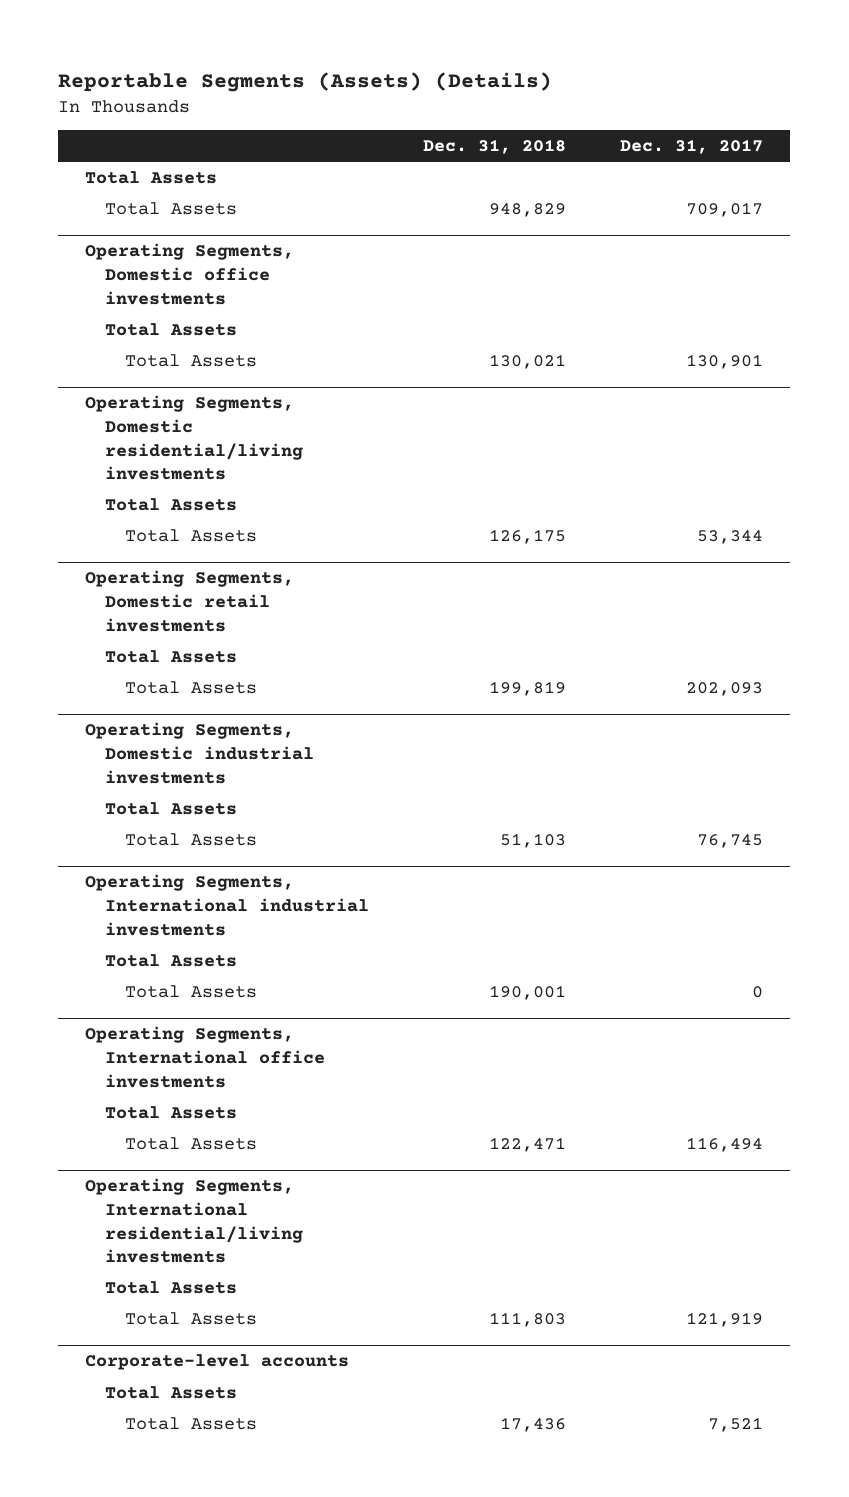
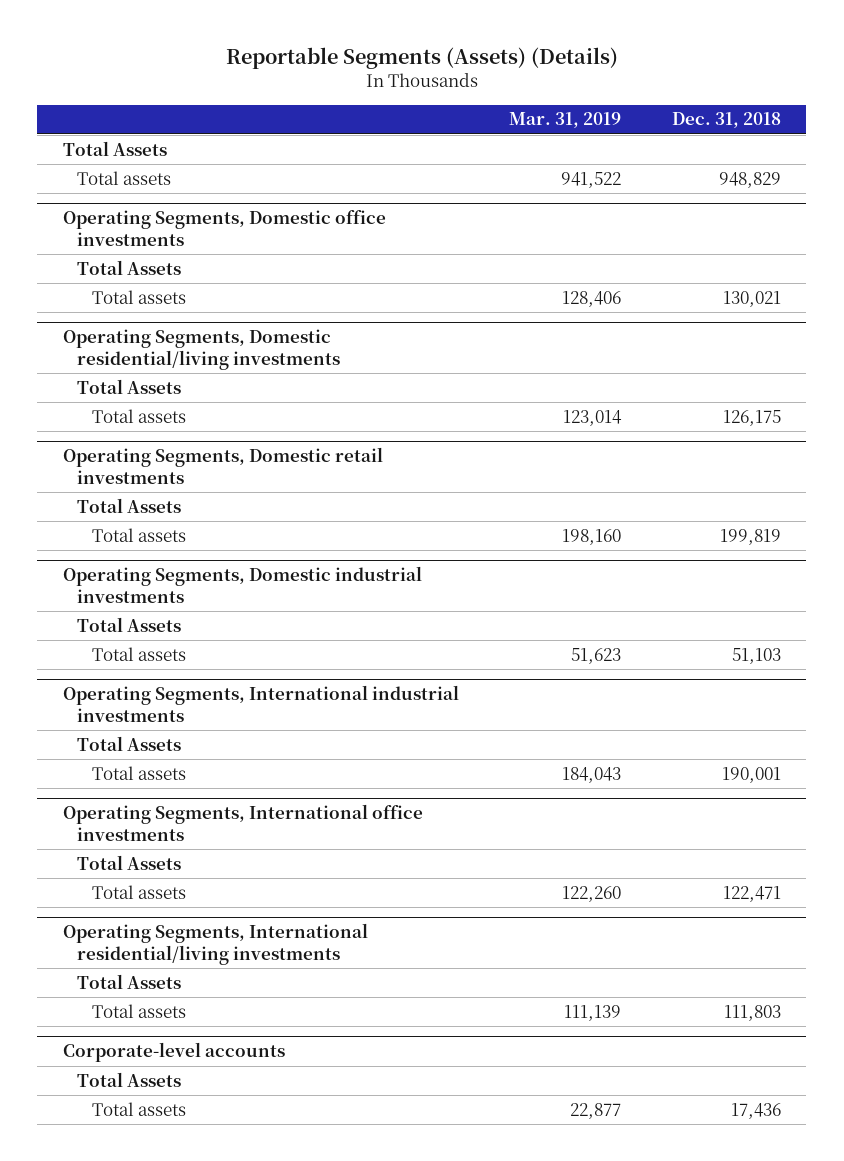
- | Dec. 31, 2018 | Dec. 31, 2017
+ | Mar. 31, 2019 | Dec. 31, 2018
- Total Assets | 948,829 | 709,017
+ Total assets | 941,522 | 948,829
@ Operating Segments, Domestic office investments
- Total Assets | 130,021 | 130,901
+ Total assets | 128,406 | 130,021
@ Operating Segments, Domestic residential/living investments
- Total Assets | 126,175 | 53,344
+ Total assets | 123,014 | 126,175
@ Operating Segments, Domestic retail investments
- Total Assets | 199,819 | 202,093
+ Total assets | 198,160 | 199,819
@ Operating Segments, Domestic industrial investments
- Total Assets | 51,103 | 76,745
+ Total assets | 51,623 | 51,103
@ Operating Segments, International industrial investments
- Total Assets | 190,001 | 0
+ Total assets | 184,043 | 190,001
@ Operating Segments, International office investments
- Total Assets | 122,471 | 116,494
+ Total assets | 122,260 | 122,471
@ Operating Segments, International residential/living investments
- Total Assets | 111,803 | 121,919
+ Total assets | 111,139 | 111,803
@ Corporate-level accounts
- Total Assets | 17,436 | 7,521
+ Total assets | 22,877 | 17,436

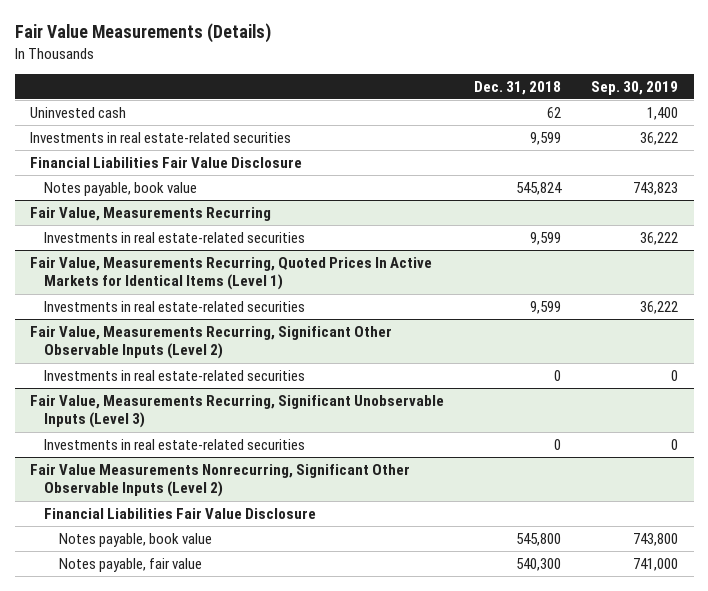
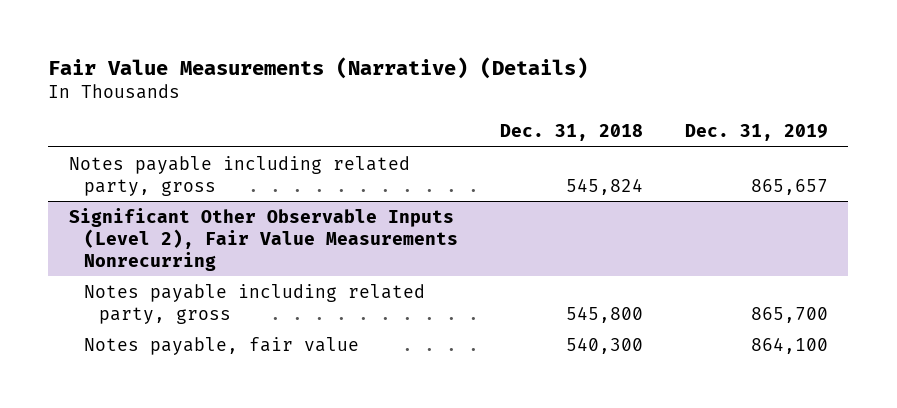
- Fair Value Measurements (Details)
+ Fair Value Measurements (Narrative) (Details)
- | Dec. 31, 2018 | Sep. 30, 2019
+ | Dec. 31, 2018 | Dec. 31, 2019
- Uninvested cash | 62 | 1,400
- Investments in real estate-related securities | 9,599 | 36,222
- Financial Liabilities Fair Value Disclosure
- Notes payable, book value | 545,824 | 743,823
- Fair Value, Measurements Recurring
- Investments in real estate-related securities | 9,599 | 36,222
- Fair Value, Measurements Recurring, Quoted Prices In Active Markets for Identical Items (Level 1)
- Investments in real estate-related securities | 9,599 | 36,222
- Fair Value, Measurements Recurring, Significant Other Observable Inputs (Level 2)
- Investments in real estate-related securities | 0 | 0
- Fair Value, Measurements Recurring, Significant Unobservable Inputs (Level 3)
- Investments in real estate-related securities | 0 | 0
- Fair Value Measurements Nonrecurring, Significant Other Observable Inputs (Level 2)
- Financial Liabilities Fair Value Disclosure
- Notes payable, book value | 545,800 | 743,800
+ Notes payable including related party, gross | 545,824 | 865,657
+ Significant Other Observable Inputs (Level 2), Fair Value Measurements Nonrecurring
+ Notes payable including related party, gross | 545,800 | 865,700

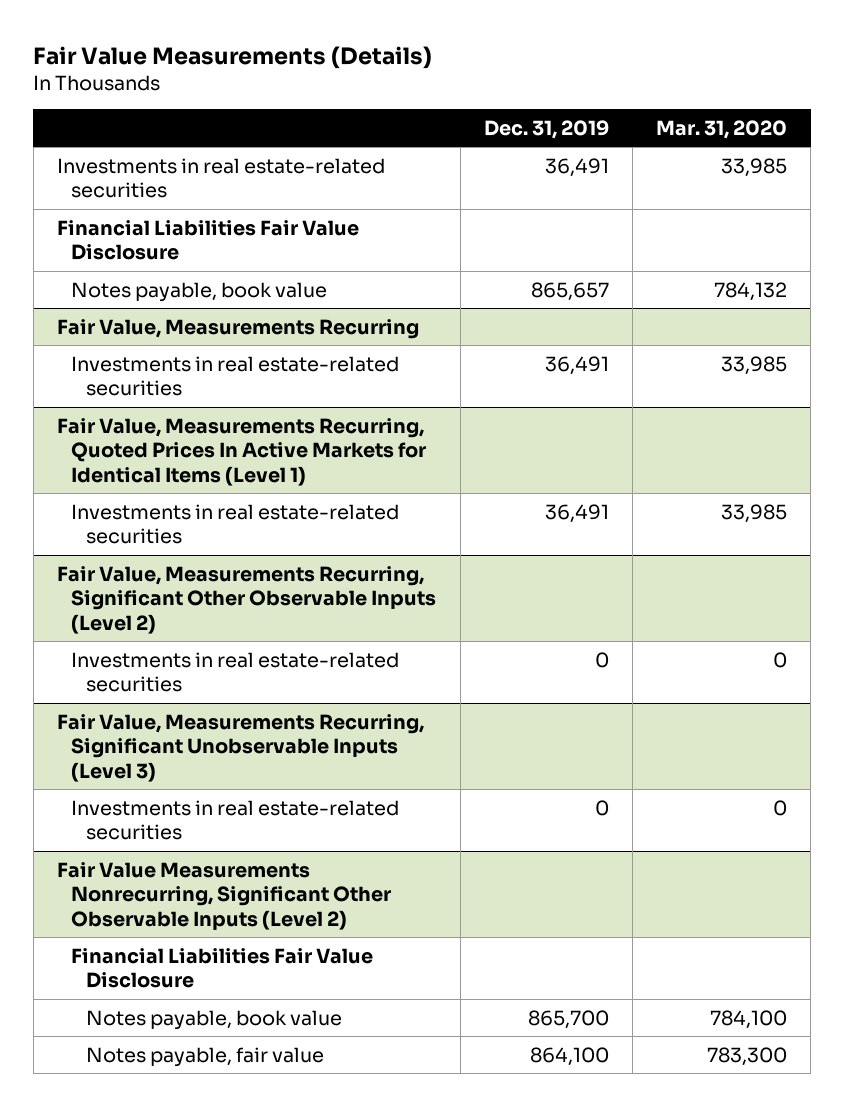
- Fair Value Measurements (Narrative) (Details)
+ Fair Value Measurements (Details)
- | Dec. 31, 2018 | Dec. 31, 2019
+ | Dec. 31, 2019 | Mar. 31, 2020
- Notes payable including related party, gross | 545,824 | 865,657
- Significant Other Observable Inputs (Level 2), Fair Value Measurements Nonrecurring
- Notes payable including related party, gross | 545,800 | 865,700
+ Investments in real estate-related securities | 36,491 | 33,985
+ Financial Liabilities Fair Value Disclosure
+ Notes payable, book value | 865,657 | 784,132
+ Fair Value, Measurements Recurring
+ Investments in real estate-related securities | 36,491 | 33,985
+ Fair Value, Measurements Recurring, Quoted Prices In Active Markets for Identical Items (Level 1)
+ Investments in real estate-related securities | 36,491 | 33,985
+ Fair Value, Measurements Recurring, Significant Other Observable Inputs (Level 2)
+ Investments in real estate-related securities | 0 | 0
+ Fair Value, Measurements Recurring, Significant Unobservable Inputs (Level 3)
+ Investments in real estate-related securities | 0 | 0
+ Fair Value Measurements Nonrecurring, Significant Other Observable Inputs (Level 2)
+ Financial Liabilities Fair Value Disclosure
+ Notes payable, book value | 865,700 | 784,100

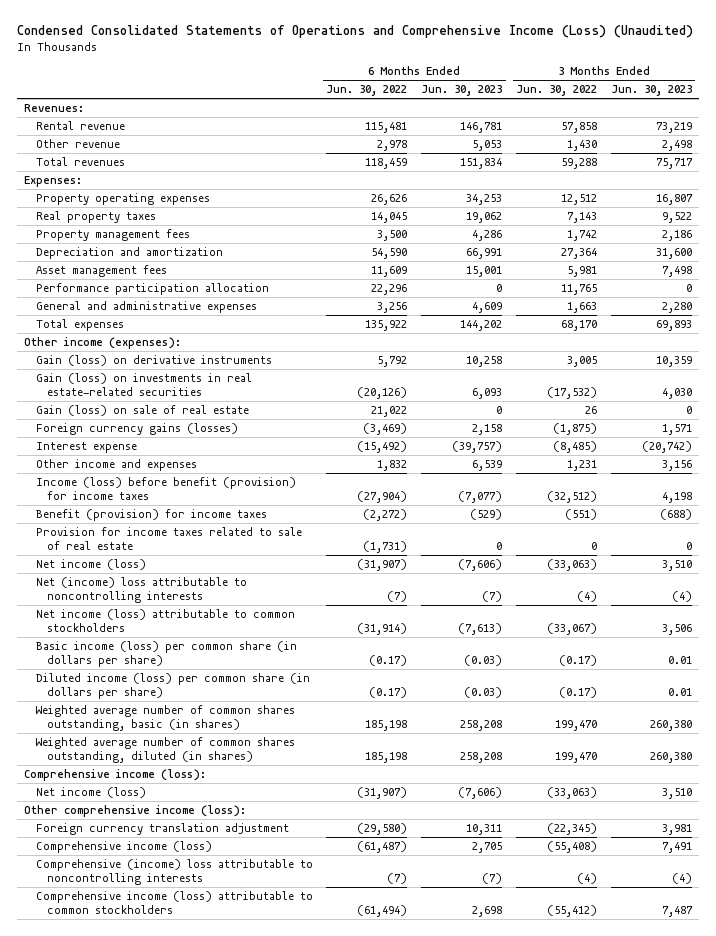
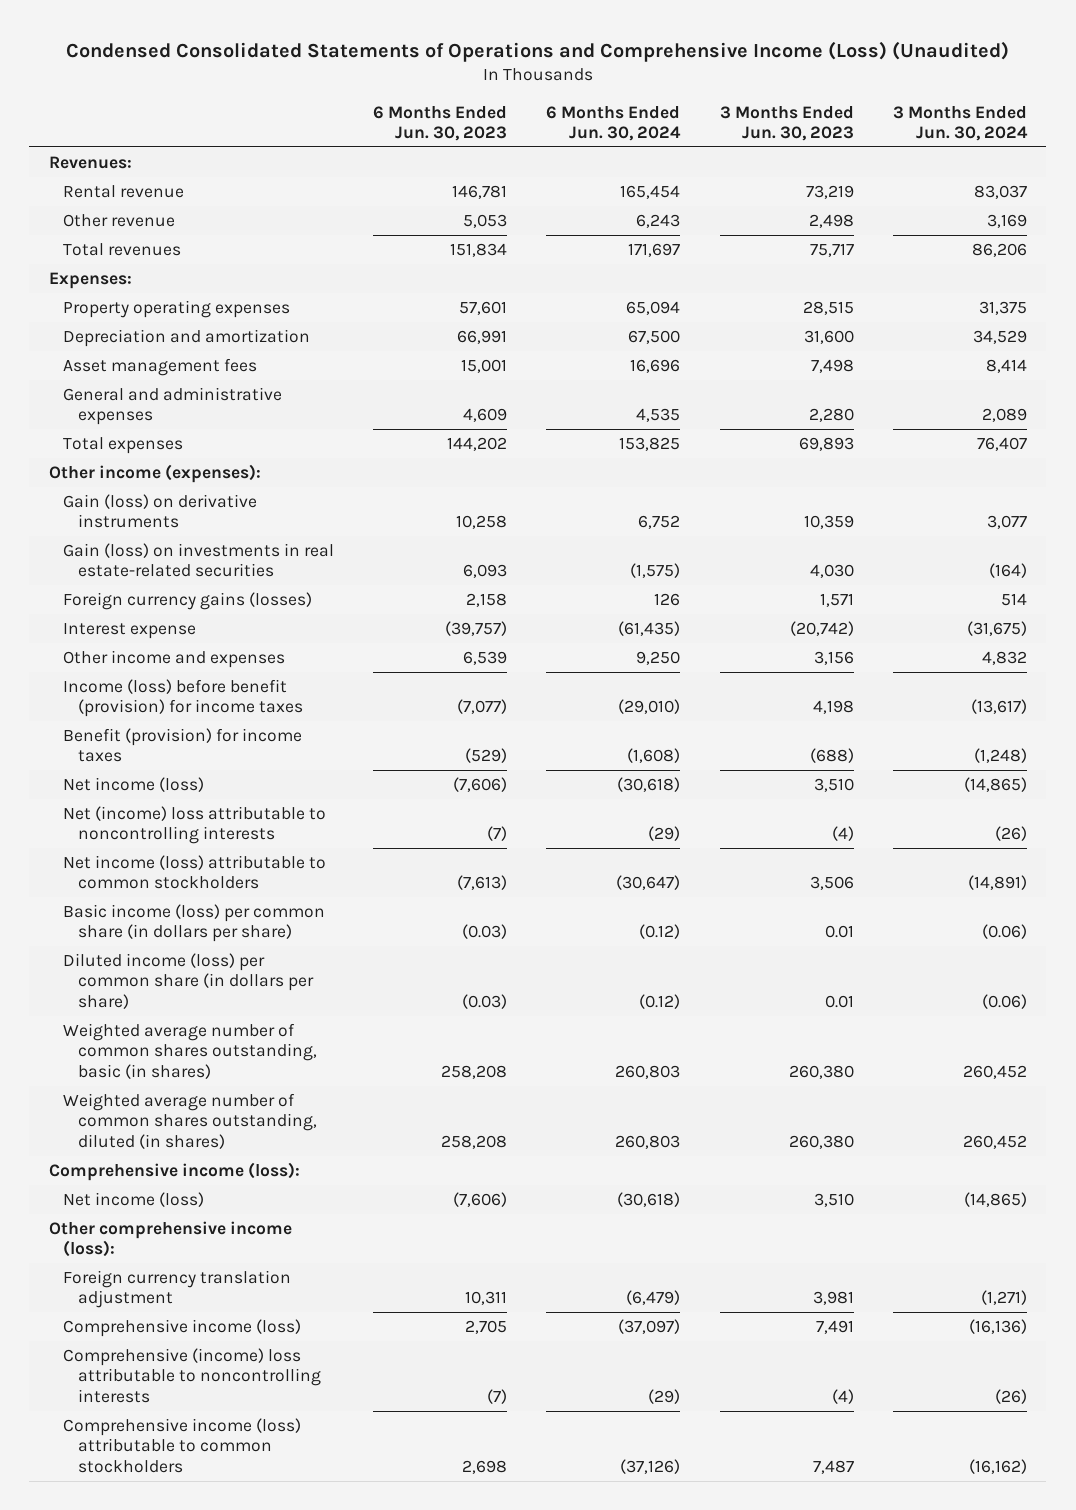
- | 6 Months Ended Jun. 30, 2022 | 6 Months Ended Jun. 30, 2023 | 3 Months Ended Jun. 30, 2022 | 3 Months Ended Jun. 30, 2023
+ | 6 Months Ended Jun. 30, 2023 | 6 Months Ended Jun. 30, 2024 | 3 Months Ended Jun. 30, 2023 | 3 Months Ended Jun. 30, 2024
- Property operating expenses | 26,626 | 34,253 | 12,512 | 16,807
- Real property taxes | 14,045 | 19,062 | 7,143 | 9,522
- Property management fees | 3,500 | 4,286 | 1,742 | 2,186
+ Property operating expenses | 57,601 | 65,094 | 28,515 | 31,375
- Performance participation allocation | 22,296 | 0 | 11,765 | 0
- Gain (loss) on sale of real estate | 21,022 | 0 | 26 | 0
- Provision for income taxes related to sale of real estate | (1,731) | 0 | 0 | 0

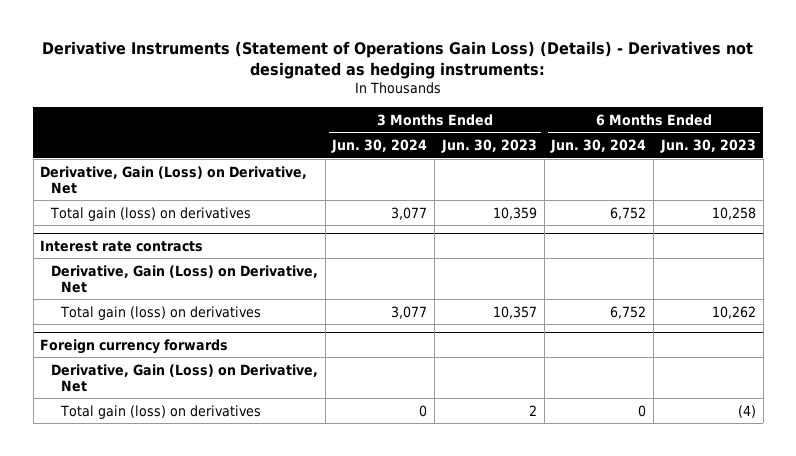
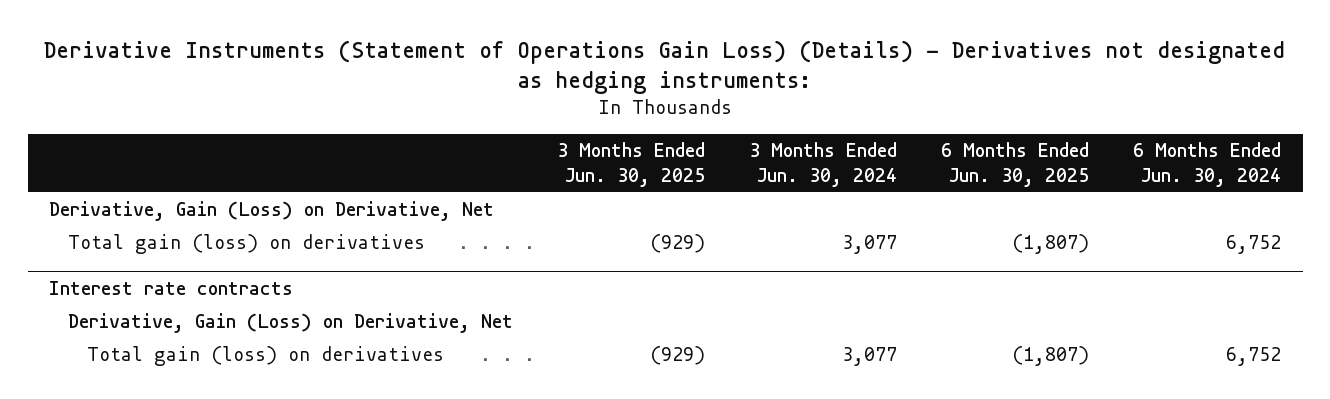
- | 3 Months Ended Jun. 30, 2024 | 3 Months Ended Jun. 30, 2023 | 6 Months Ended Jun. 30, 2024 | 6 Months Ended Jun. 30, 2023
+ | 3 Months Ended Jun. 30, 2025 | 3 Months Ended Jun. 30, 2024 | 6 Months Ended Jun. 30, 2025 | 6 Months Ended Jun. 30, 2024
- Foreign currency forwards
- Derivative, Gain (Loss) on Derivative, Net
- Total gain (loss) on derivatives | 0 | 2 | 0 | (4)

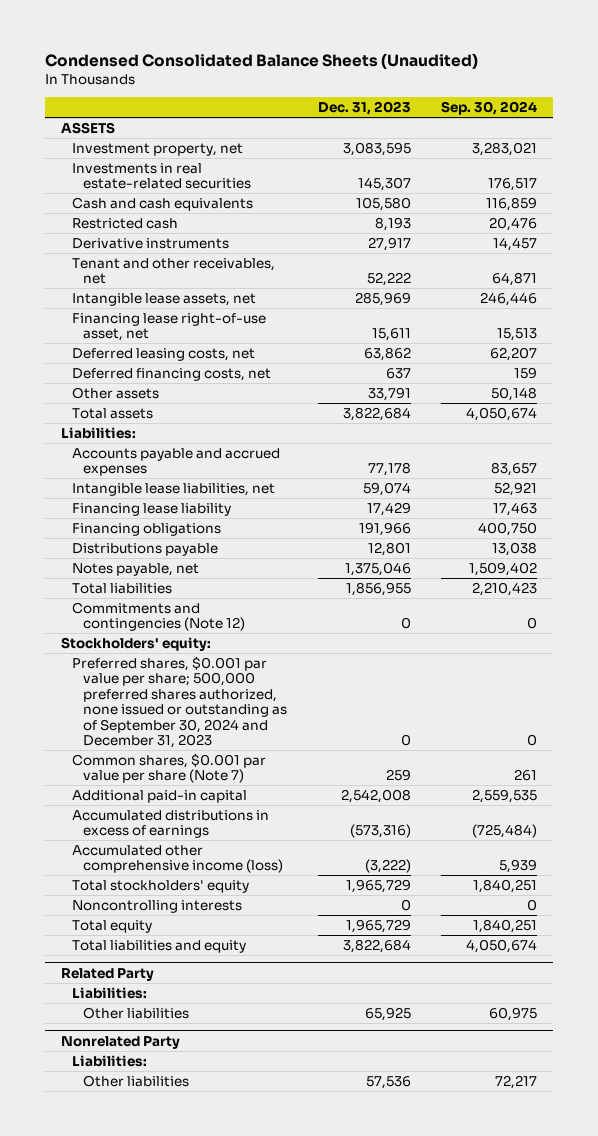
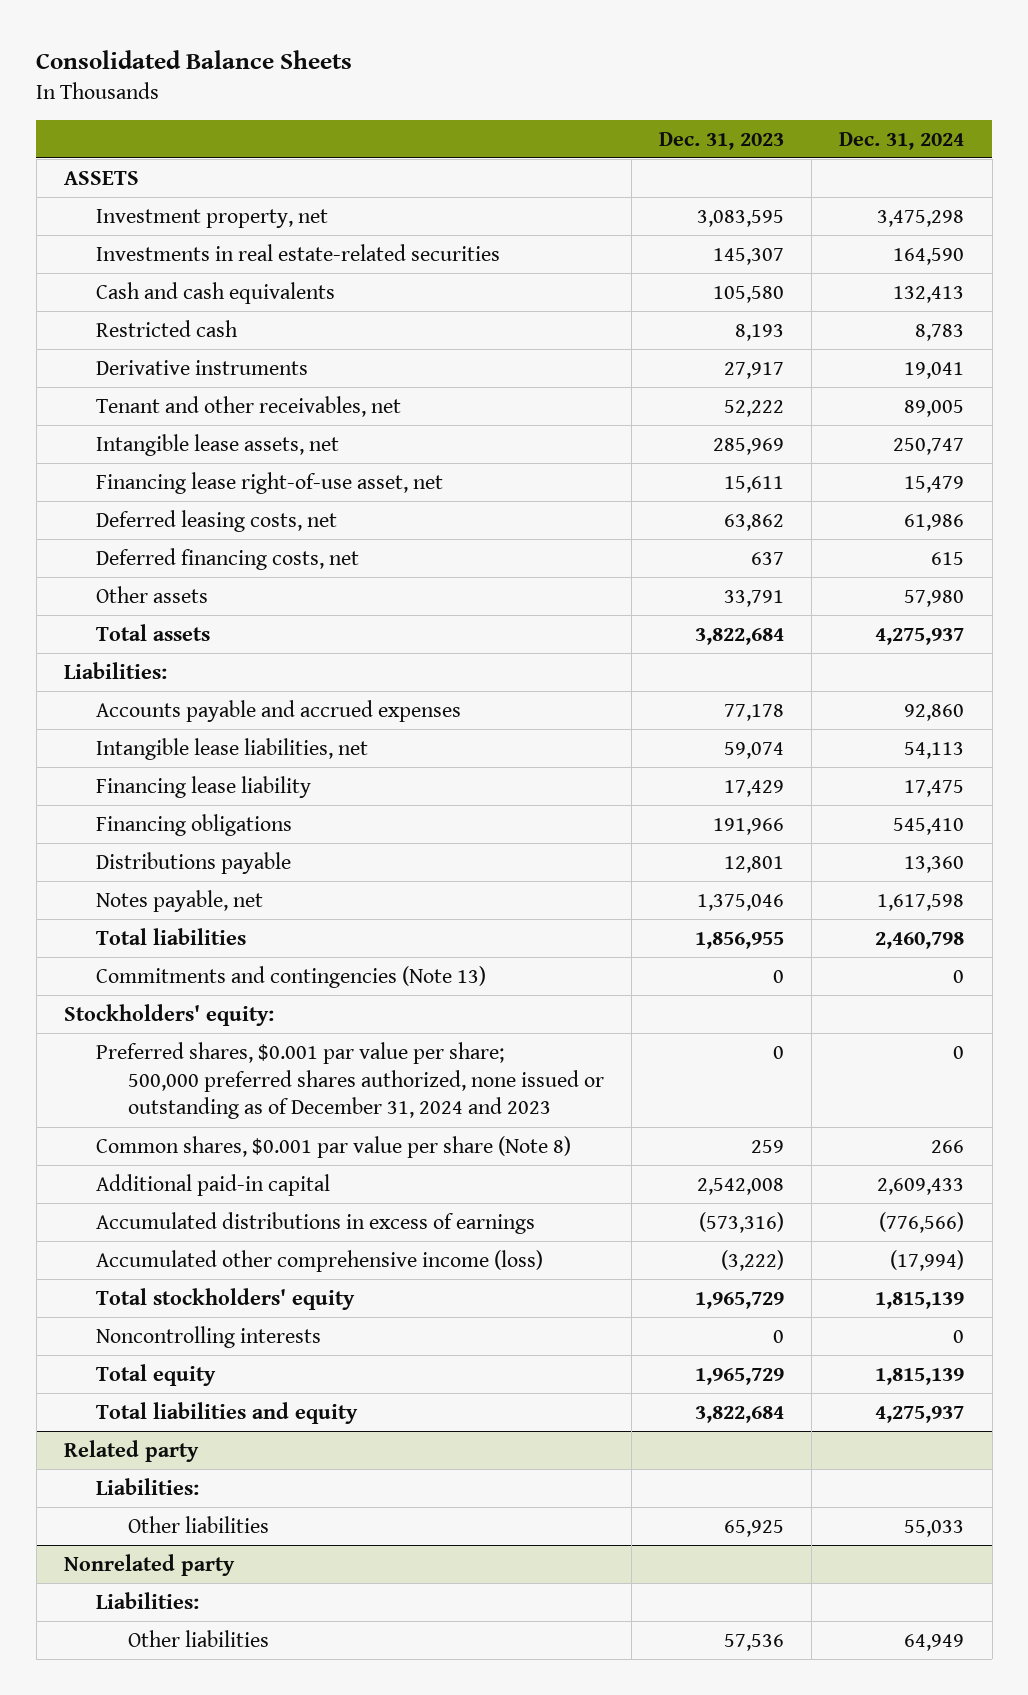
- Condensed Consolidated Balance Sheets (Unaudited)
+ Consolidated Balance Sheets
- | Dec. 31, 2023 | Sep. 30, 2024
+ | Dec. 31, 2023 | Dec. 31, 2024
- Commitments and contingencies (Note 12) | 0 | 0
+ Commitments and contingencies (Note 13) | 0 | 0
- Preferred shares, $0.001 par value per share; 500,000 preferred shares authorized, none issued or outstanding as of September 30, 2024 and December 31, 2023 | 0 | 0
- Common shares, $0.001 par value per share (Note 7) | 259 | 261
+ Preferred shares, $0.001 par value per share; 500,000 preferred shares authorized, none issued or outstanding as of December 31, 2024 and 2023 | 0 | 0
+ Common shares, $0.001 par value per share (Note 8) | 259 | 266
- Related Party
+ Related party
- Nonrelated Party
+ Nonrelated party

